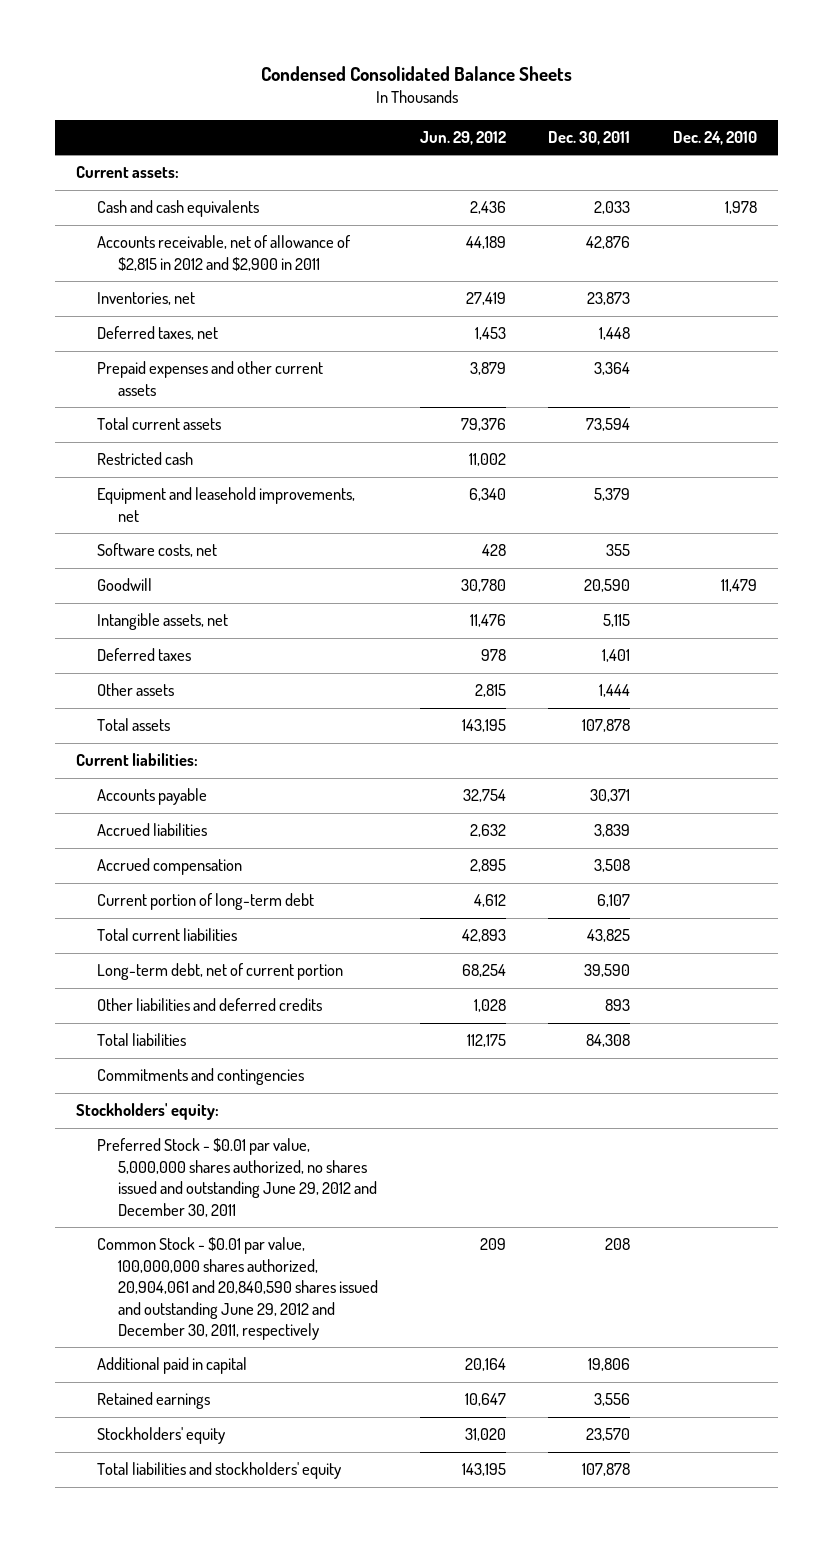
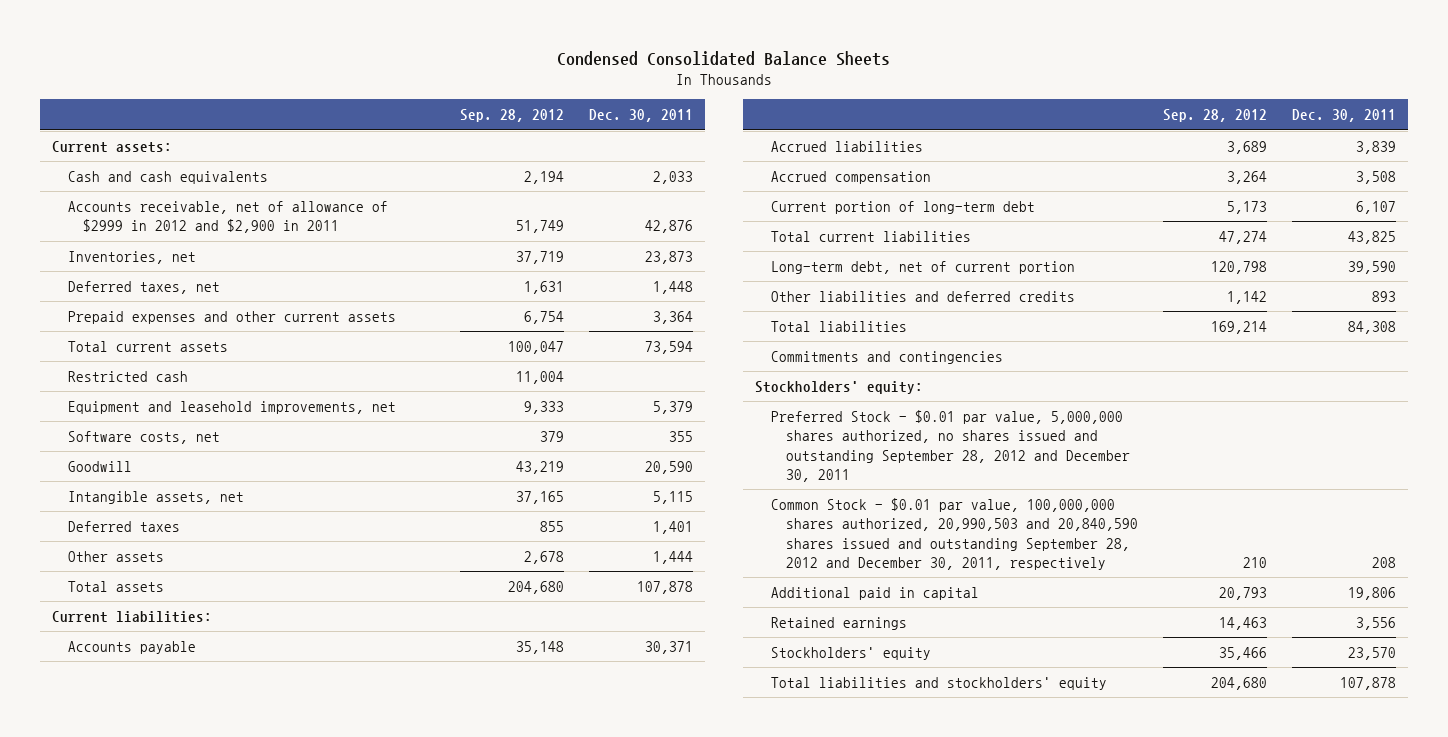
- | Jun. 29, 2012 | Dec. 30, 2011 | Dec. 24, 2010
+ | Sep. 28, 2012 | Dec. 30, 2011
- Accounts receivable, net of allowance of $2,815 in 2012 and $2,900 in 2011 | 44,189 | 42,876 |
+ Accounts receivable, net of allowance of $2999 in 2012 and $2,900 in 2011 | 51,749 | 42,876
- Preferred Stock - $0.01 par value, 5,000,000 shares authorized, no shares issued and outstanding June 29, 2012 and December 30, 2011
- Common Stock - $0.01 par value, 100,000,000 shares authorized, 20,904,061 and 20,840,590 shares issued and outstanding June 29, 2012 and December 30, 2011, respectively | 209 | 208 |
+ Preferred Stock - $0.01 par value, 5,000,000 shares authorized, no shares issued and outstanding September 28, 2012 and December 30, 2011
+ Common Stock - $0.01 par value, 100,000,000 shares authorized, 20,990,503 and 20,840,590 shares issued and outstanding September 28, 2012 and December 30, 2011, respectively | 210 | 208

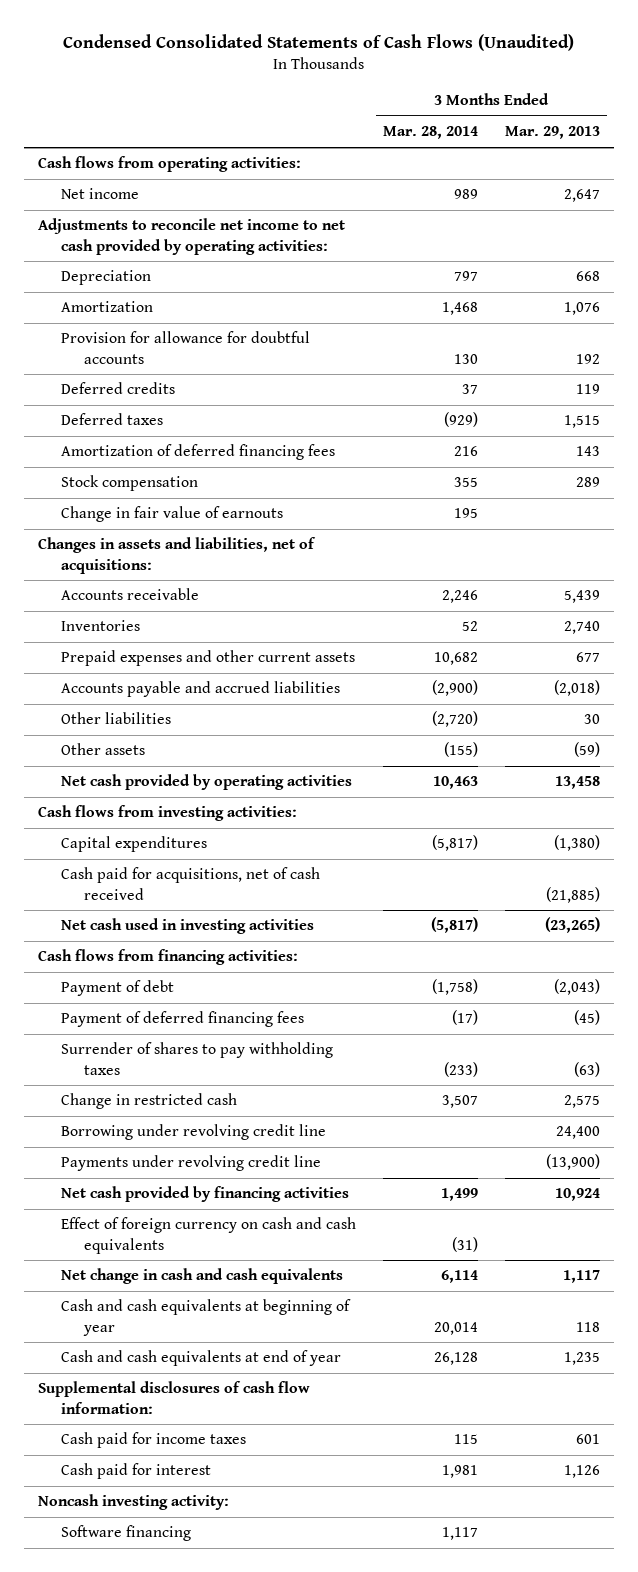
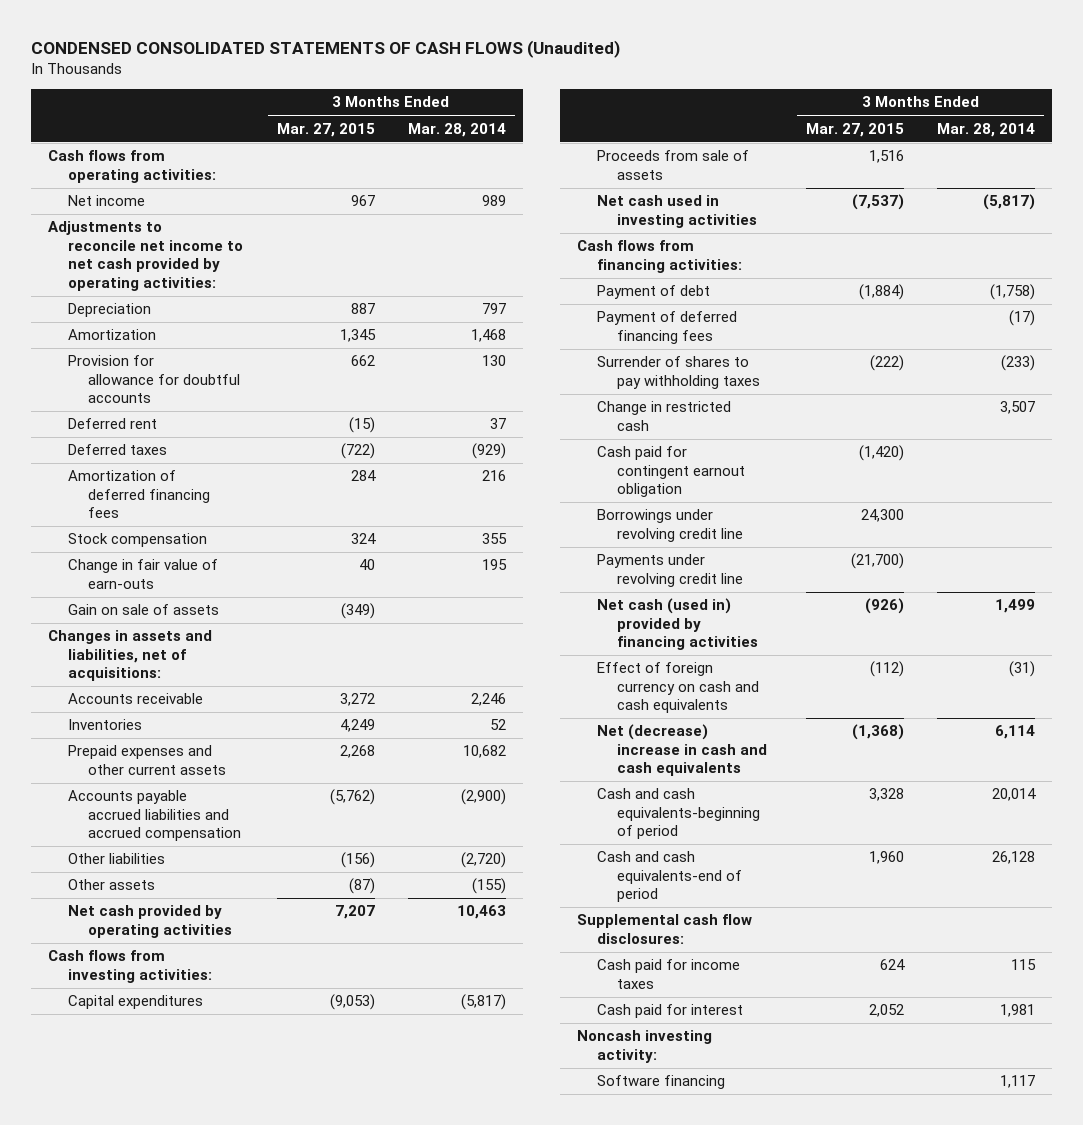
- Condensed Consolidated Statements of Cash Flows (Unaudited)
+ CONDENSED CONSOLIDATED STATEMENTS OF CASH FLOWS (Unaudited)
- | 3 Months Ended Mar. 28, 2014 | 3 Months Ended Mar. 29, 2013
+ | 3 Months Ended Mar. 27, 2015 | 3 Months Ended Mar. 28, 2014
- Deferred credits | 37 | 119
+ Deferred rent | (15) | 37
- Change in fair value of earnouts | 195 |
+ Change in fair value of earn-outs | 40 | 195
+ Gain on sale of assets | (349) |
- Accounts payable and accrued liabilities | (2,900) | (2,018)
+ Accounts payable accrued liabilities and accrued compensation | (5,762) | (2,900)
- Cash paid for acquisitions, net of cash received | | (21,885)
+ Proceeds from sale of assets | 1,516 |
- Borrowing under revolving credit line | | 24,400
+ Cash paid for contingent earnout obligation | (1,420) |
+ Borrowings under revolving credit line | 24,300 |
- Net cash provided by financing activities | 1,499 | 10,924
+ Net cash (used in) provided by financing activities | (926) | 1,499
- Net change in cash and cash equivalents | 6,114 | 1,117
- Cash and cash equivalents at beginning of year | 20,014 | 118
- Cash and cash equivalents at end of year | 26,128 | 1,235
- Supplemental disclosures of cash flow information:
+ Net (decrease) increase in cash and cash equivalents | (1,368) | 6,114
+ Cash and cash equivalents-beginning of period | 3,328 | 20,014
+ Cash and cash equivalents-end of period | 1,960 | 26,128
+ Supplemental cash flow disclosures:

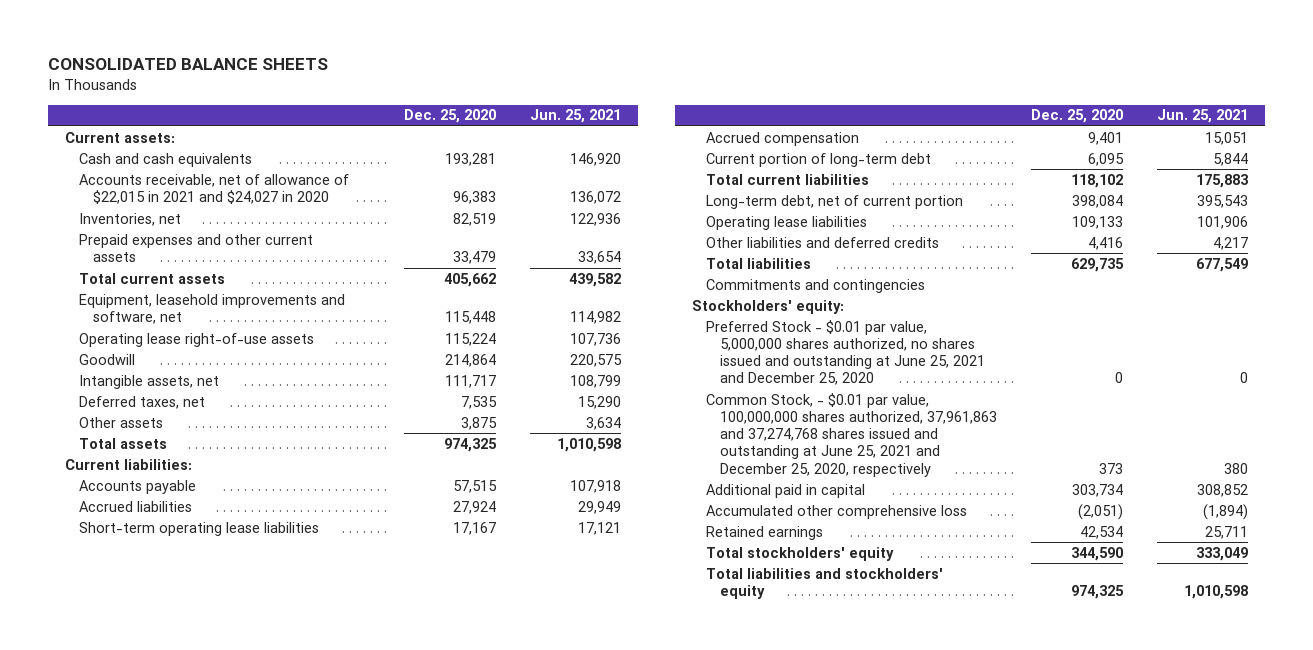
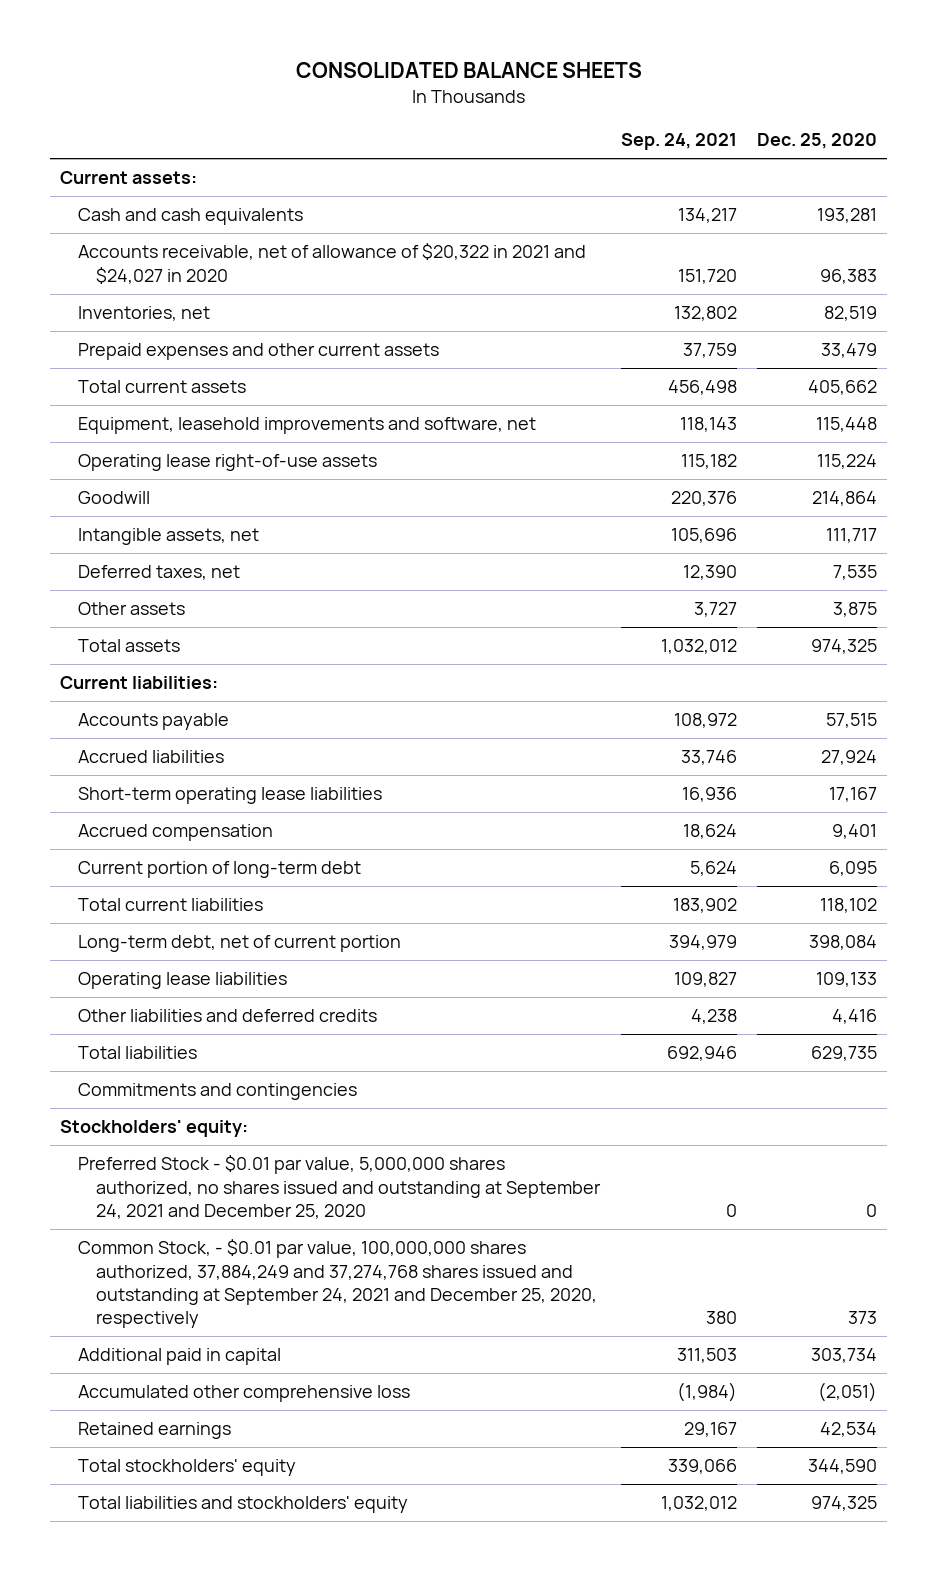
- | Dec. 25, 2020 | Jun. 25, 2021
+ | Sep. 24, 2021 | Dec. 25, 2020
- Accounts receivable, net of allowance of $22,015 in 2021 and $24,027 in 2020 | 96,383 | 136,072
+ Accounts receivable, net of allowance of $20,322 in 2021 and $24,027 in 2020 | 151,720 | 96,383
- Preferred Stock - $0.01 par value, 5,000,000 shares authorized, no shares issued and outstanding at June 25, 2021 and December 25, 2020 | 0 | 0
- Common Stock, - $0.01 par value, 100,000,000 shares authorized, 37,961,863 and 37,274,768 shares issued and outstanding at June 25, 2021 and December 25, 2020, respectively | 373 | 380
+ Preferred Stock - $0.01 par value, 5,000,000 shares authorized, no shares issued and outstanding at September 24, 2021 and December 25, 2020 | 0 | 0
+ Common Stock, - $0.01 par value, 100,000,000 shares authorized, 37,884,249 and 37,274,768 shares issued and outstanding at September 24, 2021 and December 25, 2020, respectively | 380 | 373

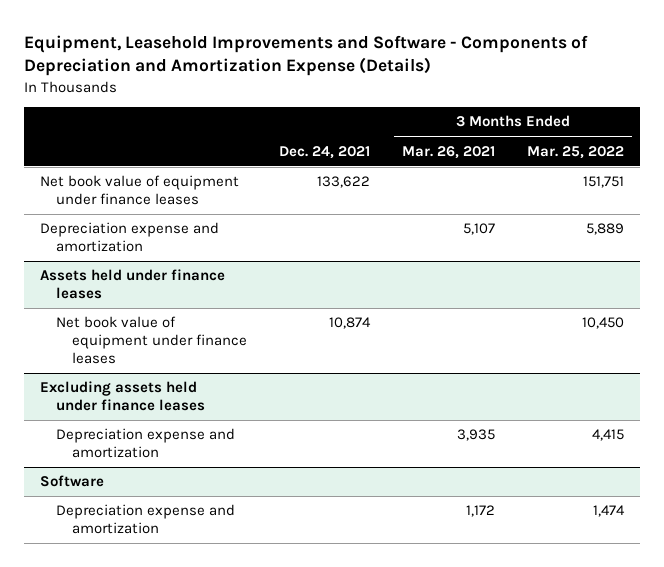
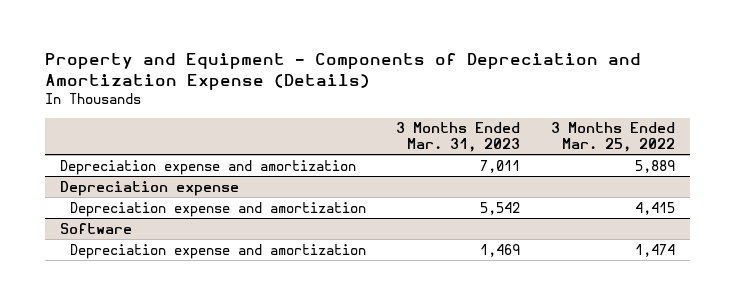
- Equipment, Leasehold Improvements and Software - Components of Depreciation and Amortization Expense (Details)
+ Property and Equipment - Components of Depreciation and Amortization Expense (Details)
- | Dec. 24, 2021 | 3 Months Ended Mar. 26, 2021 | 3 Months Ended Mar. 25, 2022
+ | 3 Months Ended Mar. 31, 2023 | 3 Months Ended Mar. 25, 2022
- Net book value of equipment under finance leases | 133,622 | | 151,751
- Assets held under finance leases
- Net book value of equipment under finance leases | 10,874 | | 10,450
- Excluding assets held under finance leases
+ Depreciation expense

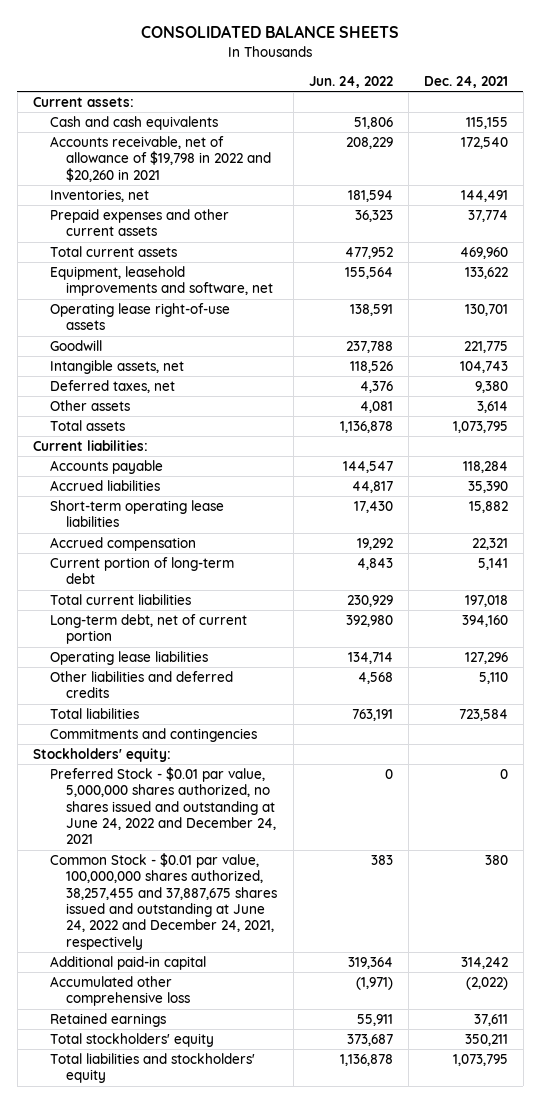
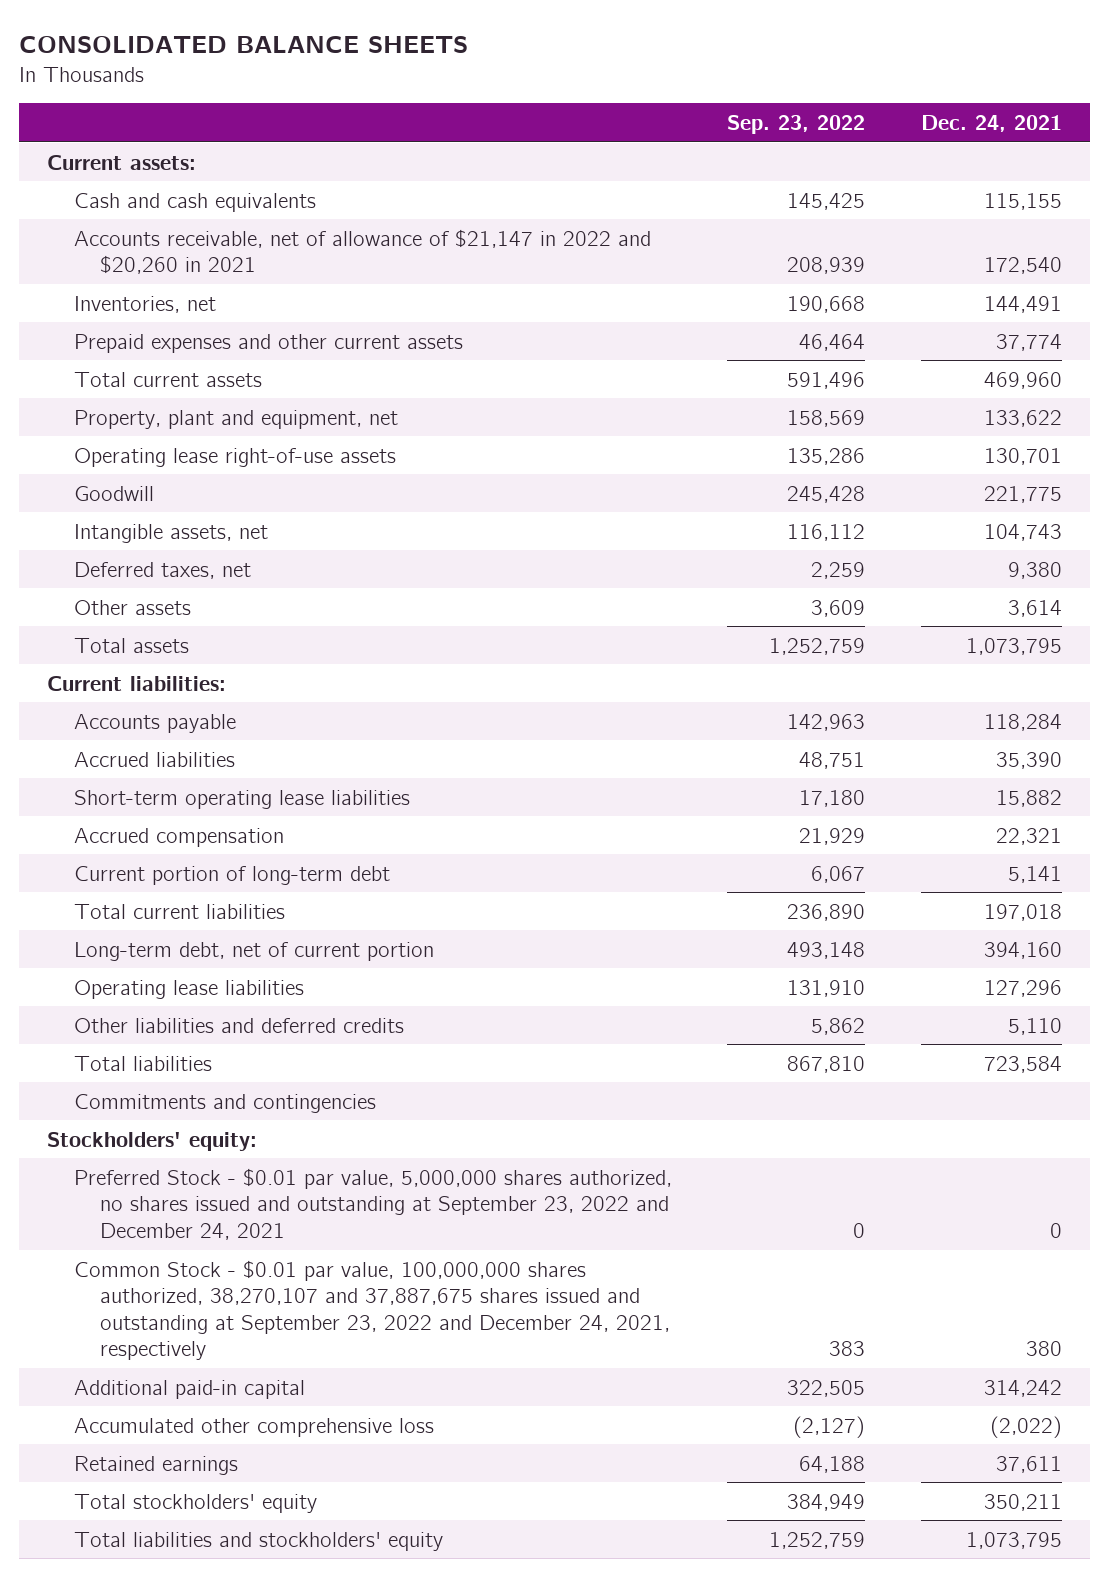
- | Jun. 24, 2022 | Dec. 24, 2021
+ | Sep. 23, 2022 | Dec. 24, 2021
- Accounts receivable, net of allowance of $19,798 in 2022 and $20,260 in 2021 | 208,229 | 172,540
+ Accounts receivable, net of allowance of $21,147 in 2022 and $20,260 in 2021 | 208,939 | 172,540
- Equipment, leasehold improvements and software, net | 155,564 | 133,622
+ Property, plant and equipment, net | 158,569 | 133,622
- Preferred Stock - $0.01 par value, 5,000,000 shares authorized, no shares issued and outstanding at June 24, 2022 and December 24, 2021 | 0 | 0
- Common Stock - $0.01 par value, 100,000,000 shares authorized, 38,257,455 and 37,887,675 shares issued and outstanding at June 24, 2022 and December 24, 2021, respectively | 383 | 380
+ Preferred Stock - $0.01 par value, 5,000,000 shares authorized, no shares issued and outstanding at September 23, 2022 and December 24, 2021 | 0 | 0
+ Common Stock - $0.01 par value, 100,000,000 shares authorized, 38,270,107 and 37,887,675 shares issued and outstanding at September 23, 2022 and December 24, 2021, respectively | 383 | 380

